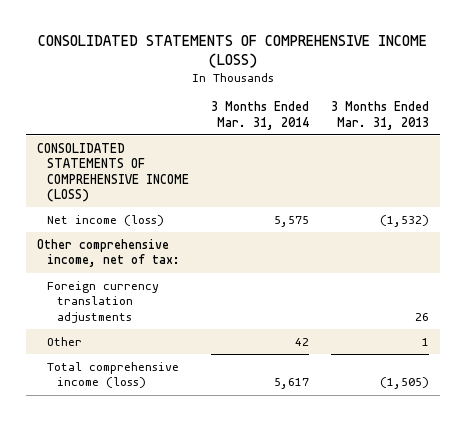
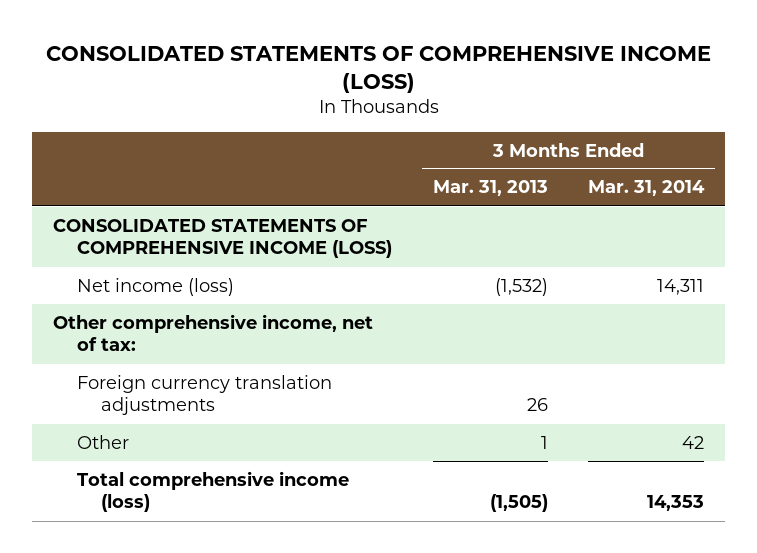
- | 3 Months Ended Mar. 31, 2014 | 3 Months Ended Mar. 31, 2013
+ | 3 Months Ended Mar. 31, 2013 | 3 Months Ended Mar. 31, 2014
- Net income (loss) | 5,575 | (1,532)
+ Net income (loss) | (1,532) | 14,311
- Total comprehensive income (loss) | 5,617 | (1,505)
+ Total comprehensive income (loss) | (1,505) | 14,353

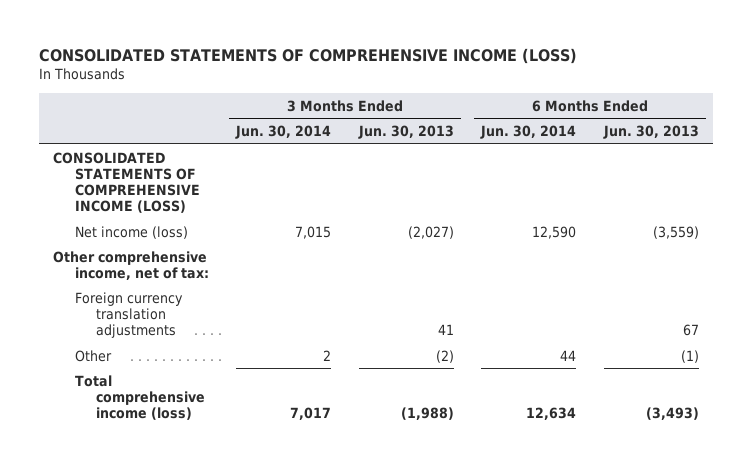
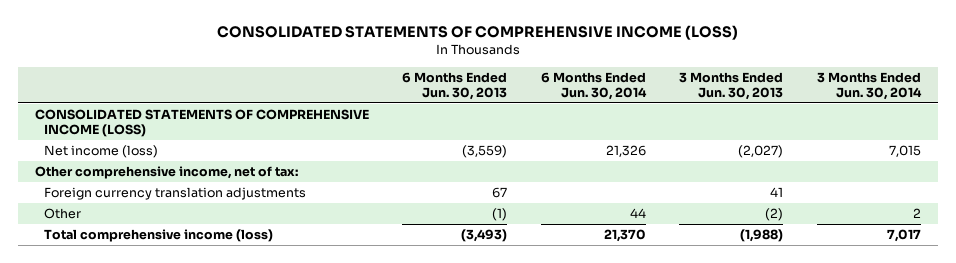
- | 3 Months Ended Jun. 30, 2014 | 3 Months Ended Jun. 30, 2013 | 6 Months Ended Jun. 30, 2014 | 6 Months Ended Jun. 30, 2013
+ | 6 Months Ended Jun. 30, 2013 | 6 Months Ended Jun. 30, 2014 | 3 Months Ended Jun. 30, 2013 | 3 Months Ended Jun. 30, 2014
- Net income (loss) | 7,015 | (2,027) | 12,590 | (3,559)
+ Net income (loss) | (3,559) | 21,326 | (2,027) | 7,015
- Total comprehensive income (loss) | 7,017 | (1,988) | 12,634 | (3,493)
+ Total comprehensive income (loss) | (3,493) | 21,370 | (1,988) | 7,017

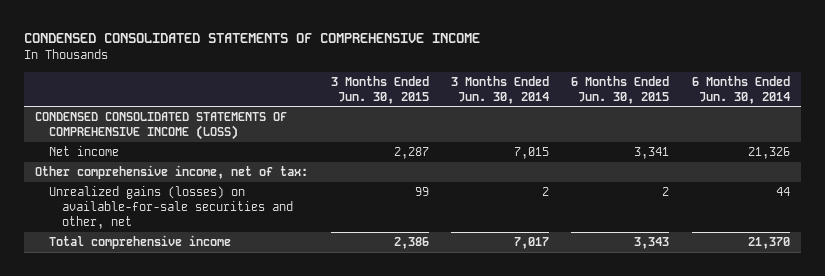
- CONSOLIDATED STATEMENTS OF COMPREHENSIVE INCOME (LOSS)
+ CONDENSED CONSOLIDATED STATEMENTS OF COMPREHENSIVE INCOME
- | 6 Months Ended Jun. 30, 2013 | 6 Months Ended Jun. 30, 2014 | 3 Months Ended Jun. 30, 2013 | 3 Months Ended Jun. 30, 2014
+ | 3 Months Ended Jun. 30, 2015 | 3 Months Ended Jun. 30, 2014 | 6 Months Ended Jun. 30, 2015 | 6 Months Ended Jun. 30, 2014
- CONSOLIDATED STATEMENTS OF COMPREHENSIVE INCOME (LOSS)
- Net income (loss) | (3,559) | 21,326 | (2,027) | 7,015
+ CONDENSED CONSOLIDATED STATEMENTS OF COMPREHENSIVE INCOME (LOSS)
+ Net income | 2,287 | 7,015 | 3,341 | 21,326
- Foreign currency translation adjustments | 67 | | 41 |
- Other | (1) | 44 | (2) | 2
- Total comprehensive income (loss) | (3,493) | 21,370 | (1,988) | 7,017
+ Unrealized gains (losses) on available-for-sale securities and other, net | 99 | 2 | 2 | 44
+ Total comprehensive income | 2,386 | 7,017 | 3,343 | 21,370

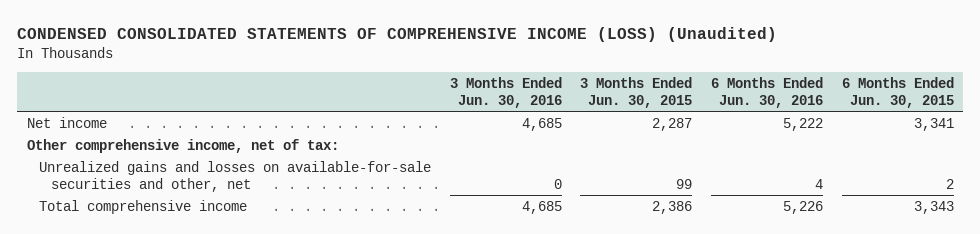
- CONDENSED CONSOLIDATED STATEMENTS OF COMPREHENSIVE INCOME
+ CONDENSED CONSOLIDATED STATEMENTS OF COMPREHENSIVE INCOME (LOSS) (Unaudited)
- | 3 Months Ended Jun. 30, 2015 | 3 Months Ended Jun. 30, 2014 | 6 Months Ended Jun. 30, 2015 | 6 Months Ended Jun. 30, 2014
+ | 3 Months Ended Jun. 30, 2016 | 3 Months Ended Jun. 30, 2015 | 6 Months Ended Jun. 30, 2016 | 6 Months Ended Jun. 30, 2015
- CONDENSED CONSOLIDATED STATEMENTS OF COMPREHENSIVE INCOME (LOSS)
- Unrealized gains (losses) on available-for-sale securities and other, net | 99 | 2 | 2 | 44
+ Unrealized gains and losses on available-for-sale securities and other, net | 0 | 99 | 4 | 2

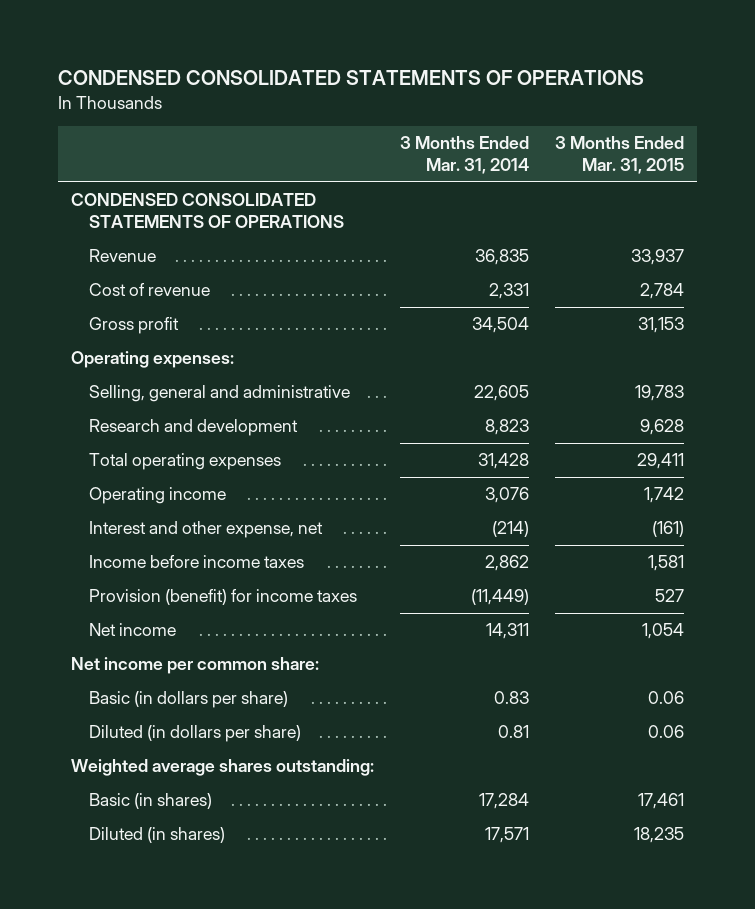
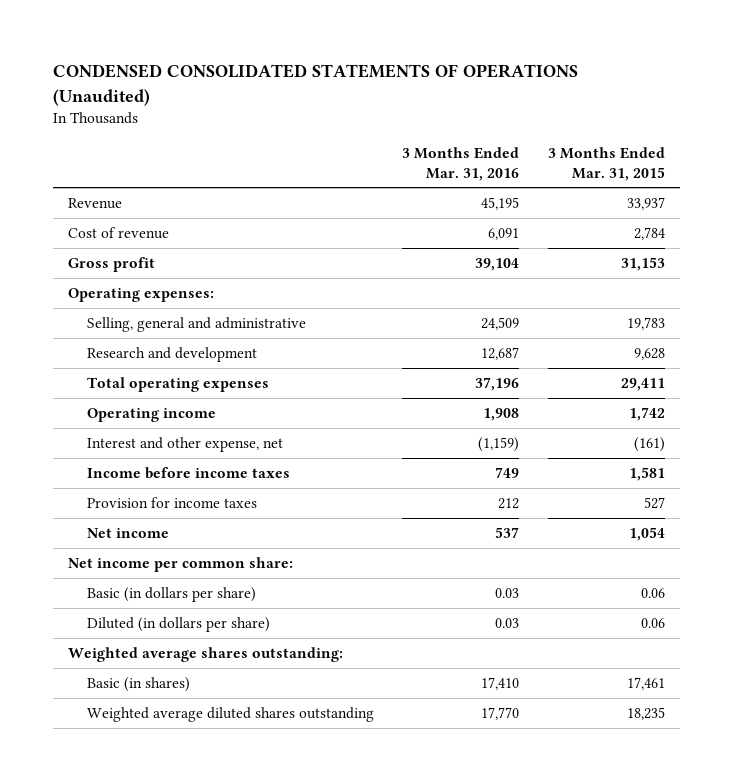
- CONDENSED CONSOLIDATED STATEMENTS OF OPERATIONS
+ CONDENSED CONSOLIDATED STATEMENTS OF OPERATIONS (Unaudited)
- | 3 Months Ended Mar. 31, 2014 | 3 Months Ended Mar. 31, 2015
+ | 3 Months Ended Mar. 31, 2016 | 3 Months Ended Mar. 31, 2015
- CONDENSED CONSOLIDATED STATEMENTS OF OPERATIONS
- Provision (benefit) for income taxes | (11,449) | 527
+ Provision for income taxes | 212 | 527
- Diluted (in shares) | 17,571 | 18,235
+ Weighted average diluted shares outstanding | 17,770 | 18,235

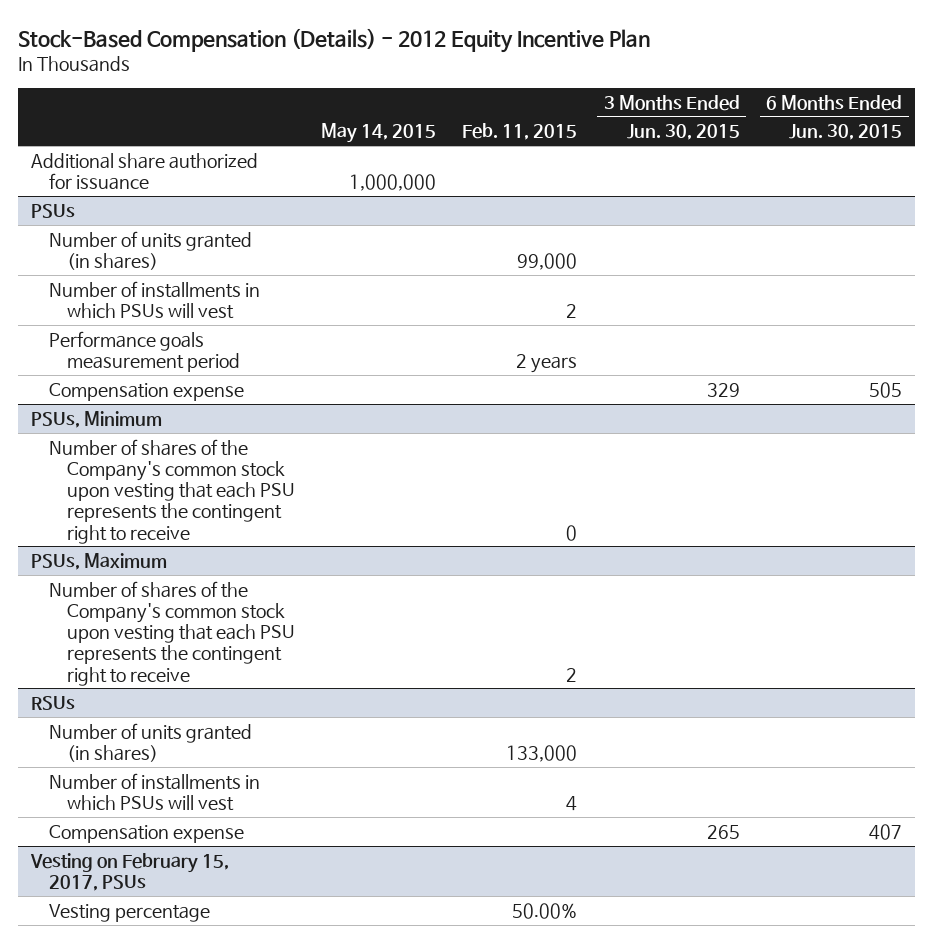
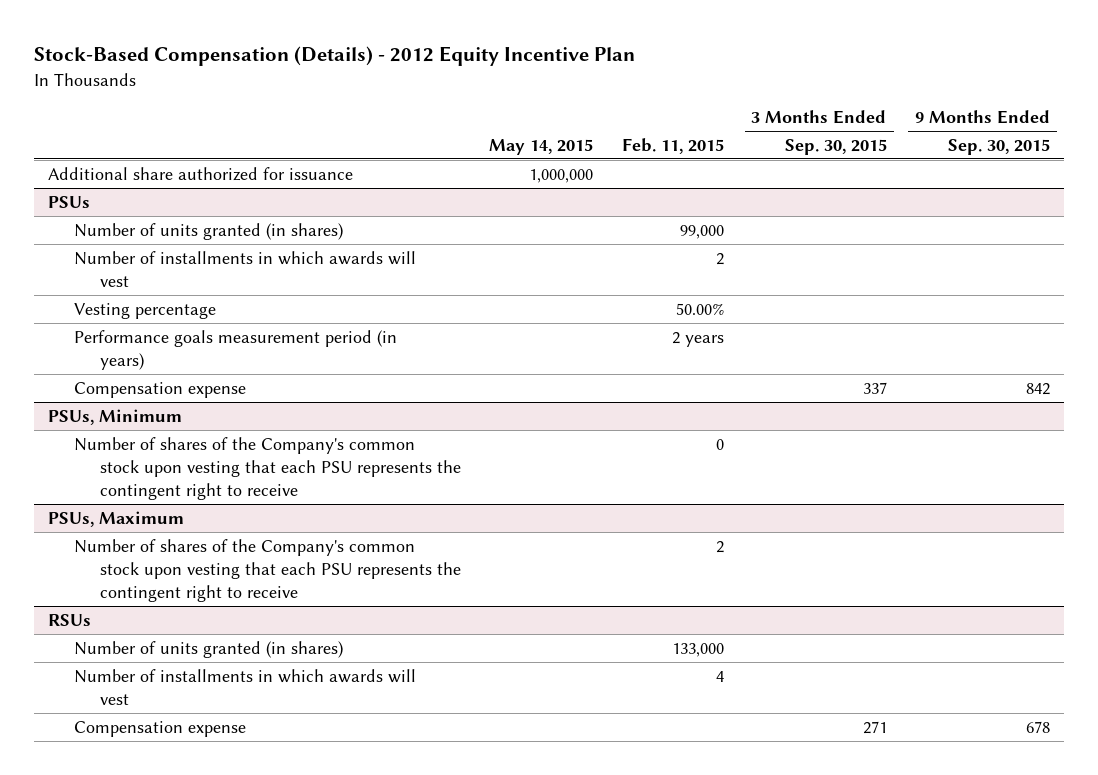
- | May 14, 2015 | Feb. 11, 2015 | 3 Months Ended Jun. 30, 2015 | 6 Months Ended Jun. 30, 2015
+ | May 14, 2015 | Feb. 11, 2015 | 3 Months Ended Sep. 30, 2015 | 9 Months Ended Sep. 30, 2015
@ PSUs
- Number of installments in which PSUs will vest | | 2 | |
- Performance goals measurement period | | 2 years | |
+ Number of installments in which awards will vest | | 2 | |
+ Vesting percentage | | 50.00% | |
+ Performance goals measurement period (in years) | | 2 years | |
@ RSUs
- Number of installments in which PSUs will vest | | 4 | |
+ Number of installments in which awards will vest | | 4 | |
- Vesting on February 15, 2017, PSUs
- Vesting percentage | | 50.00% | |

